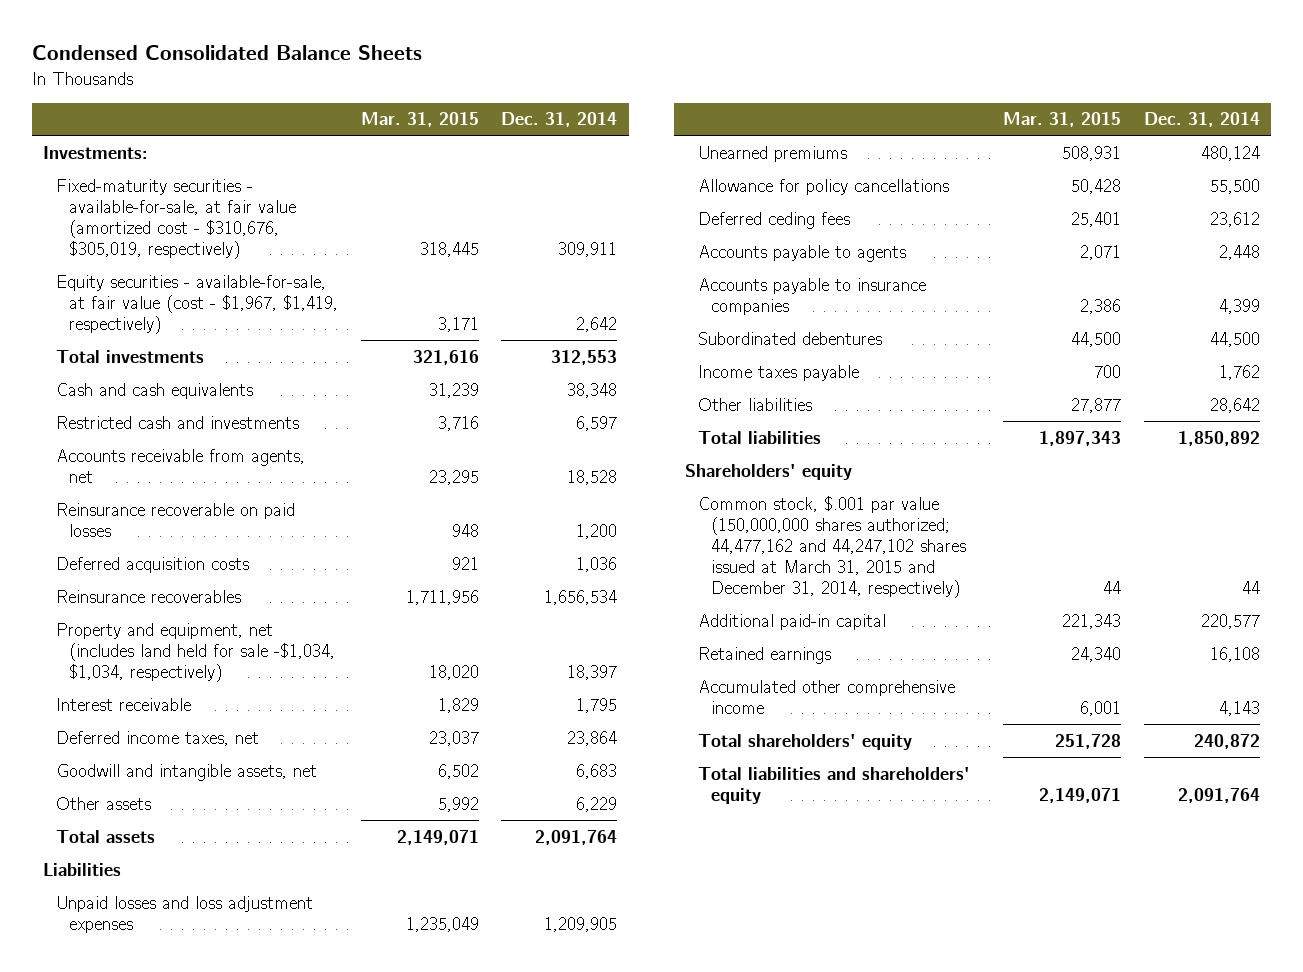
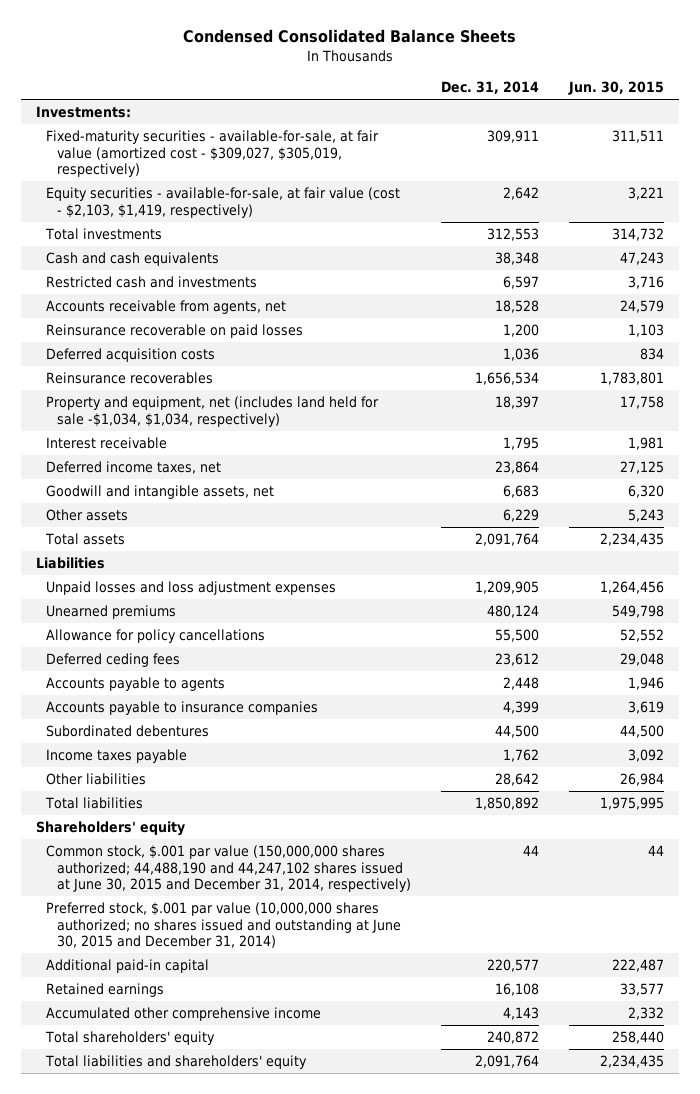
- | Mar. 31, 2015 | Dec. 31, 2014
+ | Dec. 31, 2014 | Jun. 30, 2015
- Fixed-maturity securities - available-for-sale, at fair value (amortized cost - $310,676, $305,019, respectively) | 318,445 | 309,911
- Equity securities - available-for-sale, at fair value (cost - $1,967, $1,419, respectively) | 3,171 | 2,642
+ Fixed-maturity securities - available-for-sale, at fair value (amortized cost - $309,027, $305,019, respectively) | 309,911 | 311,511
+ Equity securities - available-for-sale, at fair value (cost - $2,103, $1,419, respectively) | 2,642 | 3,221
- Common stock, $.001 par value (150,000,000 shares authorized; 44,477,162 and 44,247,102 shares issued at March 31, 2015 and December 31, 2014, respectively) | 44 | 44
+ Common stock, $.001 par value (150,000,000 shares authorized; 44,488,190 and 44,247,102 shares issued at June 30, 2015 and December 31, 2014, respectively) | 44 | 44
+ Preferred stock, $.001 par value (10,000,000 shares authorized; no shares issued and outstanding at June 30, 2015 and December 31, 2014)

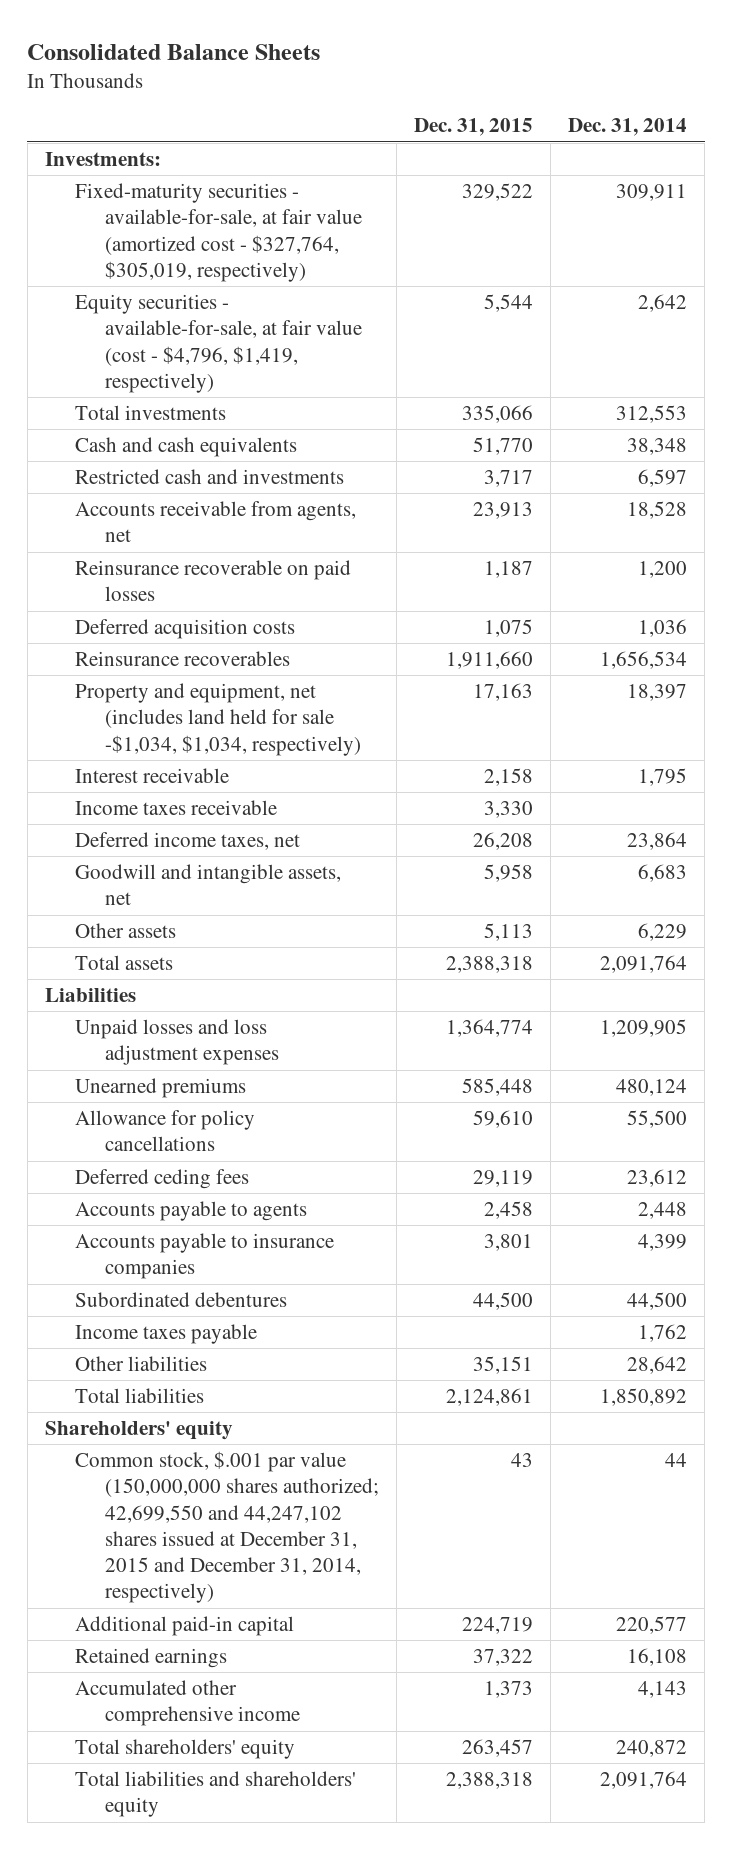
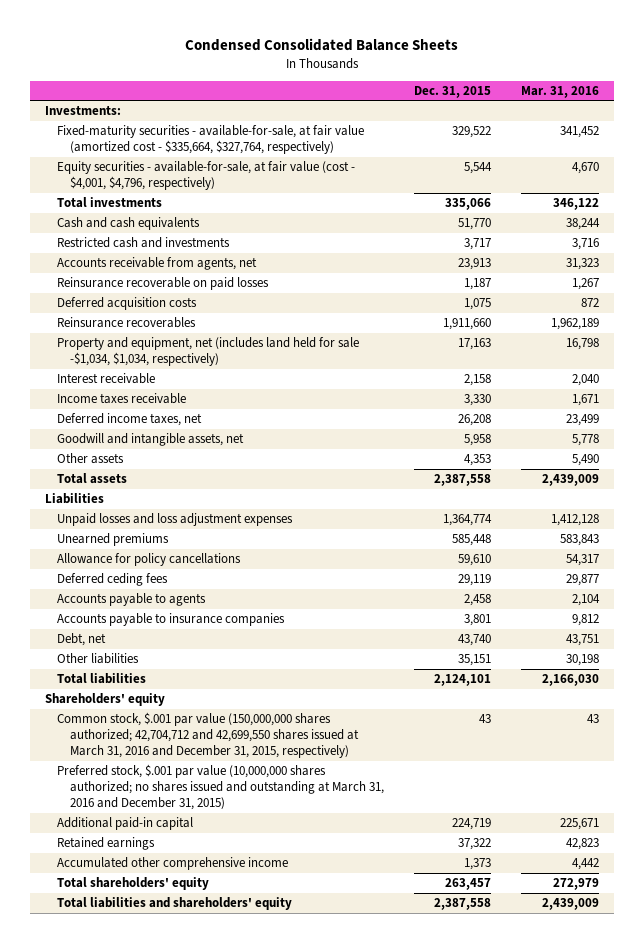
- Consolidated Balance Sheets
+ Condensed Consolidated Balance Sheets
- | Dec. 31, 2015 | Dec. 31, 2014
+ | Dec. 31, 2015 | Mar. 31, 2016
- Fixed-maturity securities - available-for-sale, at fair value (amortized cost - $327,764, $305,019, respectively) | 329,522 | 309,911
- Equity securities - available-for-sale, at fair value (cost - $4,796, $1,419, respectively) | 5,544 | 2,642
+ Fixed-maturity securities - available-for-sale, at fair value (amortized cost - $335,664, $327,764, respectively) | 329,522 | 341,452
+ Equity securities - available-for-sale, at fair value (cost - $4,001, $4,796, respectively) | 5,544 | 4,670
- Other assets | 5,113 | 6,229
- Total assets | 2,388,318 | 2,091,764
+ Other assets | 4,353 | 5,490
+ Total assets | 2,387,558 | 2,439,009
- Subordinated debentures | 44,500 | 44,500
- Income taxes payable | | 1,762
+ Debt, net | 43,740 | 43,751
- Total liabilities | 2,124,861 | 1,850,892
+ Total liabilities | 2,124,101 | 2,166,030
- Common stock, $.001 par value (150,000,000 shares authorized; 42,699,550 and 44,247,102 shares issued at December 31, 2015 and December 31, 2014, respectively) | 43 | 44
+ Common stock, $.001 par value (150,000,000 shares authorized; 42,704,712 and 42,699,550 shares issued at March 31, 2016 and December 31, 2015, respectively) | 43 | 43
+ Preferred stock, $.001 par value (10,000,000 shares authorized; no shares issued and outstanding at March 31, 2016 and December 31, 2015)
- Total liabilities and shareholders' equity | 2,388,318 | 2,091,764
+ Total liabilities and shareholders' equity | 2,387,558 | 2,439,009

